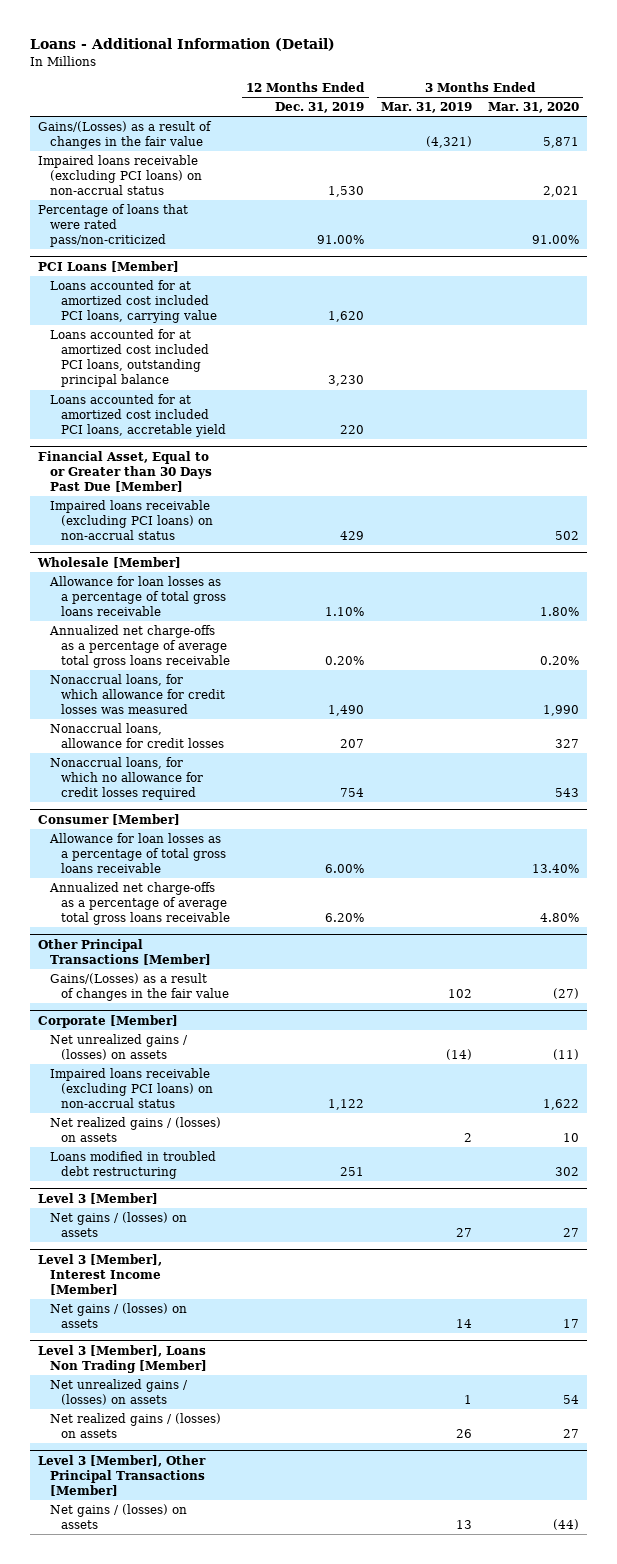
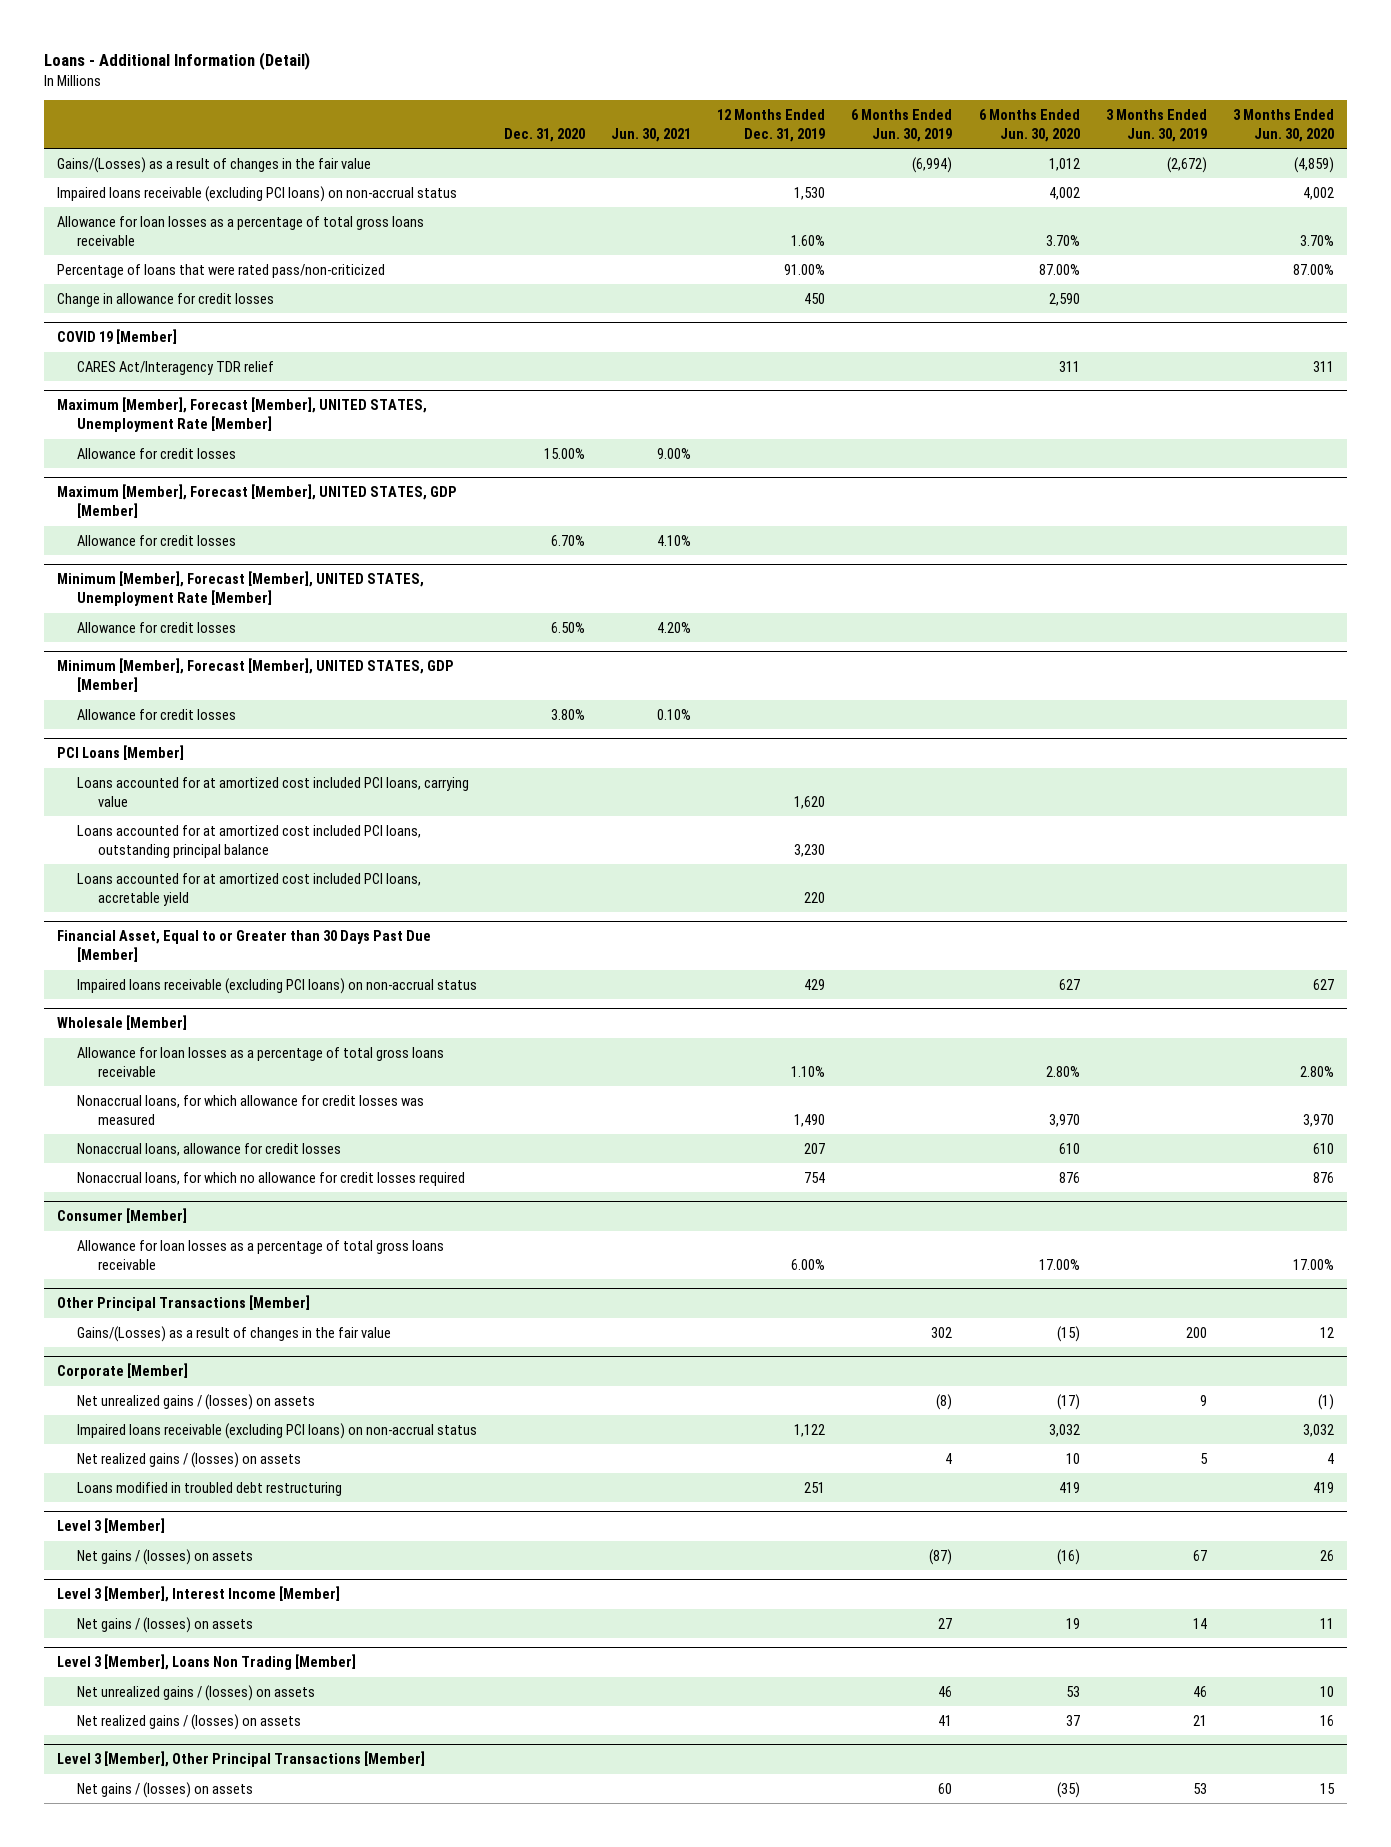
- | 12 Months Ended Dec. 31, 2019 | 3 Months Ended Mar. 31, 2019 | 3 Months Ended Mar. 31, 2020
+ | Dec. 31, 2020 | Jun. 30, 2021 | 12 Months Ended Dec. 31, 2019 | 6 Months Ended Jun. 30, 2019 | 6 Months Ended Jun. 30, 2020 | 3 Months Ended Jun. 30, 2019 | 3 Months Ended Jun. 30, 2020
+ Allowance for loan losses as a percentage of total gross loans receivable | | | 1.60% | | 3.70% | | 3.70%
+ Change in allowance for credit losses | | | 450 | | 2,590 | |
+ COVID 19 [Member]
+ CARES Act/Interagency TDR relief | | | | | 311 | | 311
+ Maximum [Member], Forecast [Member], UNITED STATES, Unemployment Rate [Member]
+ Allowance for credit losses | 15.00% | 9.00% | | | | |
+ Maximum [Member], Forecast [Member], UNITED STATES, GDP [Member]
+ Allowance for credit losses | 6.70% | 4.10% | | | | |
+ Minimum [Member], Forecast [Member], UNITED STATES, Unemployment Rate [Member]
+ Allowance for credit losses | 6.50% | 4.20% | | | | |
+ Minimum [Member], Forecast [Member], UNITED STATES, GDP [Member]
+ Allowance for credit losses | 3.80% | 0.10% | | | | |
@ Wholesale [Member]
- Annualized net charge-offs as a percentage of average total gross loans receivable | 0.20% | | 0.20%
@ Consumer [Member]
- Annualized net charge-offs as a percentage of average total gross loans receivable | 6.20% | | 4.80%

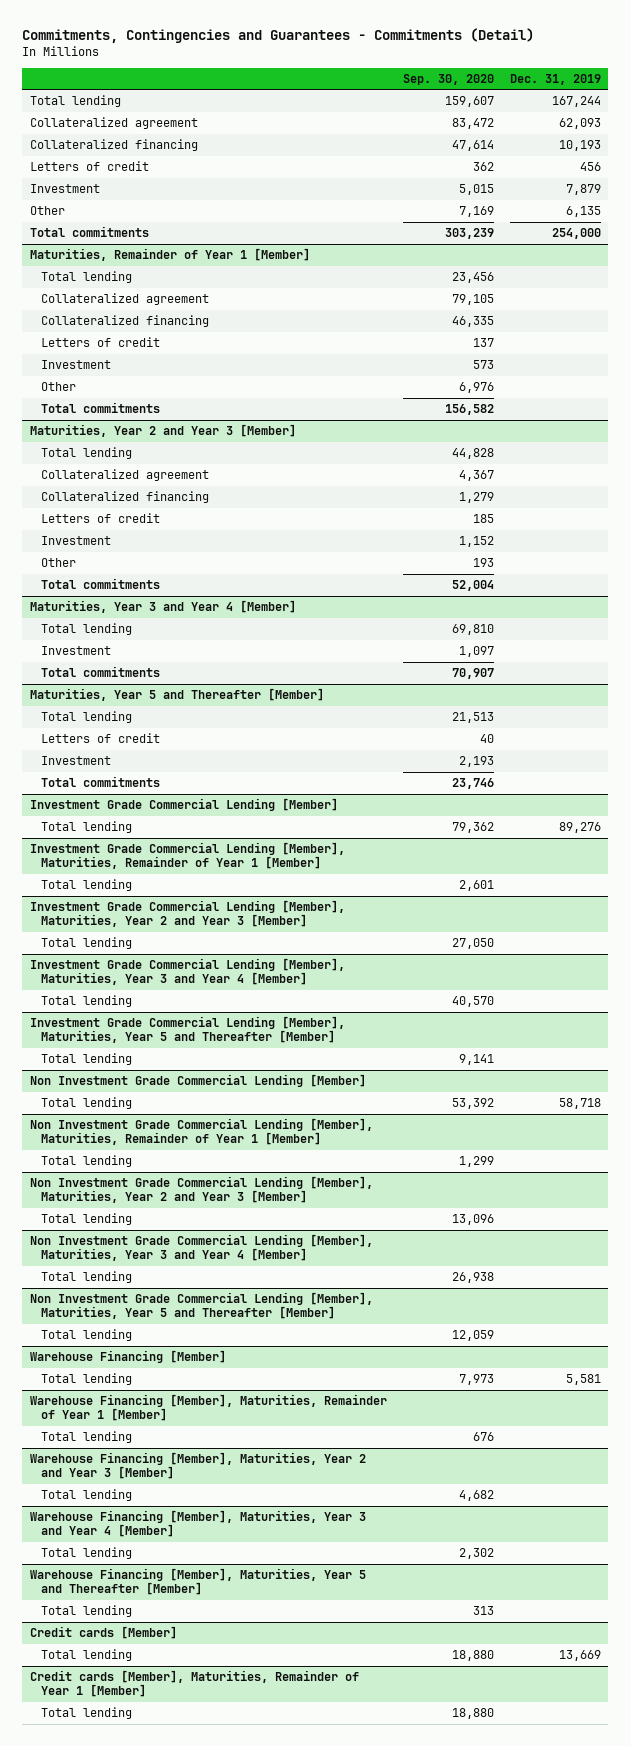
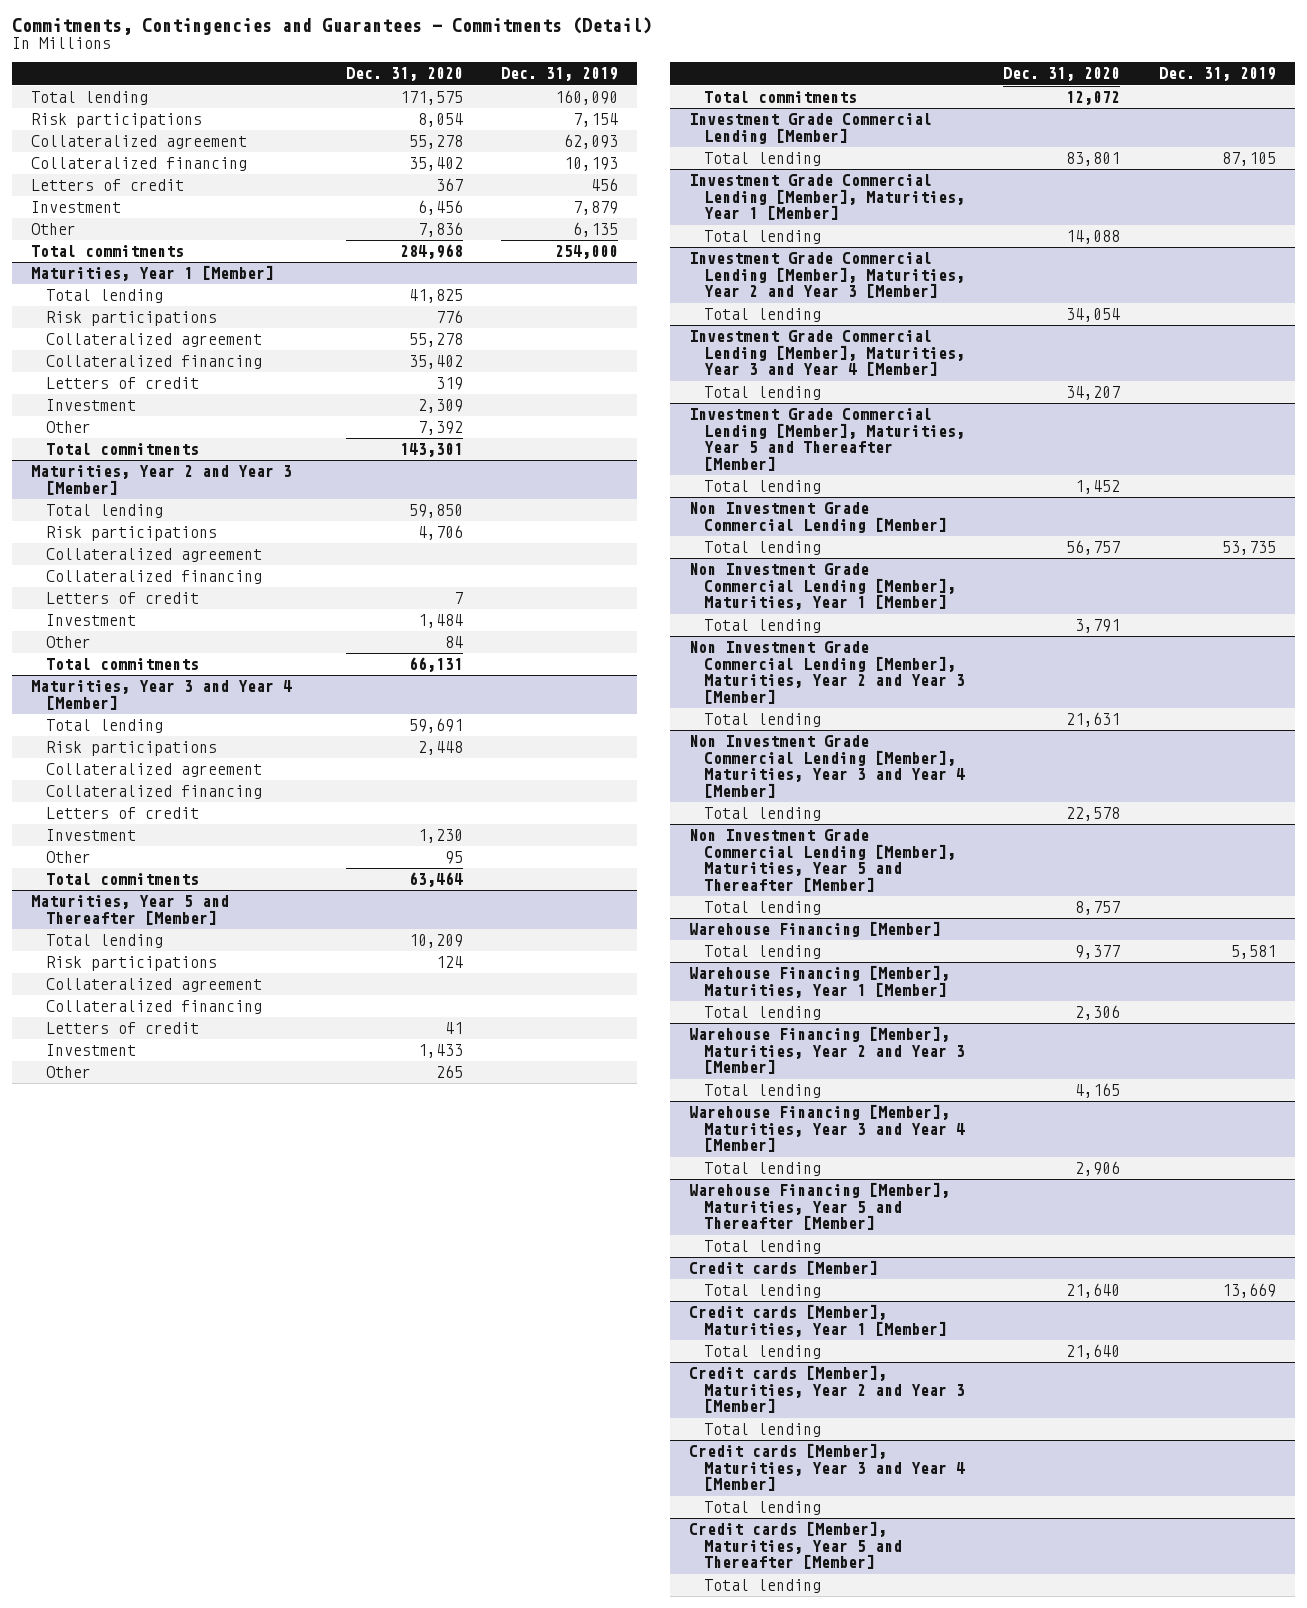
- | Sep. 30, 2020 | Dec. 31, 2019
+ | Dec. 31, 2020 | Dec. 31, 2019
- Total lending | 159,607 | 167,244
+ Total lending | 171,575 | 160,090
+ Risk participations | 8,054 | 7,154
- Maturities, Remainder of Year 1 [Member]
- Total lending | 23,456 |
- Collateralized agreement | 79,105 |
- Collateralized financing | 46,335 |
- Letters of credit | 137 |
- Investment | 573 |
- Other | 6,976 |
- Total commitments | 156,582 |
+ Maturities, Year 1 [Member]
+ Total lending | 41,825 |
+ Risk participations | 776 |
+ Collateralized agreement | 55,278 |
+ Collateralized financing | 35,402 |
+ Letters of credit | 319 |
+ Investment | 2,309 |
+ Other | 7,392 |
+ Total commitments | 143,301 |
@ Maturities, Year 2 and Year 3 [Member]
+ Risk participations | 4,706 |
@ Maturities, Year 3 and Year 4 [Member]
+ Risk participations | 2,448 |
+ Collateralized agreement
+ Collateralized financing
+ Letters of credit
+ Other | 95 |
@ Maturities, Year 5 and Thereafter [Member]
+ Risk participations | 124 |
+ Collateralized agreement
+ Collateralized financing
+ Other | 265 |
@ Investment Grade Commercial Lending [Member]
- Total lending | 79,362 | 89,276
- Investment Grade Commercial Lending [Member], Maturities, Remainder of Year 1 [Member]
@ Investment Grade Commercial Lending [Member]
+ Total lending | 83,801 | 87,105
+ Investment Grade Commercial Lending [Member], Maturities, Year 1 [Member]
@ Non Investment Grade Commercial Lending [Member]
- Total lending | 53,392 | 58,718
- Non Investment Grade Commercial Lending [Member], Maturities, Remainder of Year 1 [Member]
@ Non Investment Grade Commercial Lending [Member]
+ Total lending | 56,757 | 53,735
+ Non Investment Grade Commercial Lending [Member], Maturities, Year 1 [Member]
- Warehouse Financing [Member], Maturities, Remainder of Year 1 [Member]
+ Warehouse Financing [Member], Maturities, Year 1 [Member]
- Credit cards [Member], Maturities, Remainder of Year 1 [Member]
+ Credit cards [Member], Maturities, Year 1 [Member]
+ Credit cards [Member], Maturities, Year 2 and Year 3 [Member]
+ Total lending
+ Credit cards [Member], Maturities, Year 3 and Year 4 [Member]
+ Total lending
+ Credit cards [Member], Maturities, Year 5 and Thereafter [Member]
+ Total lending

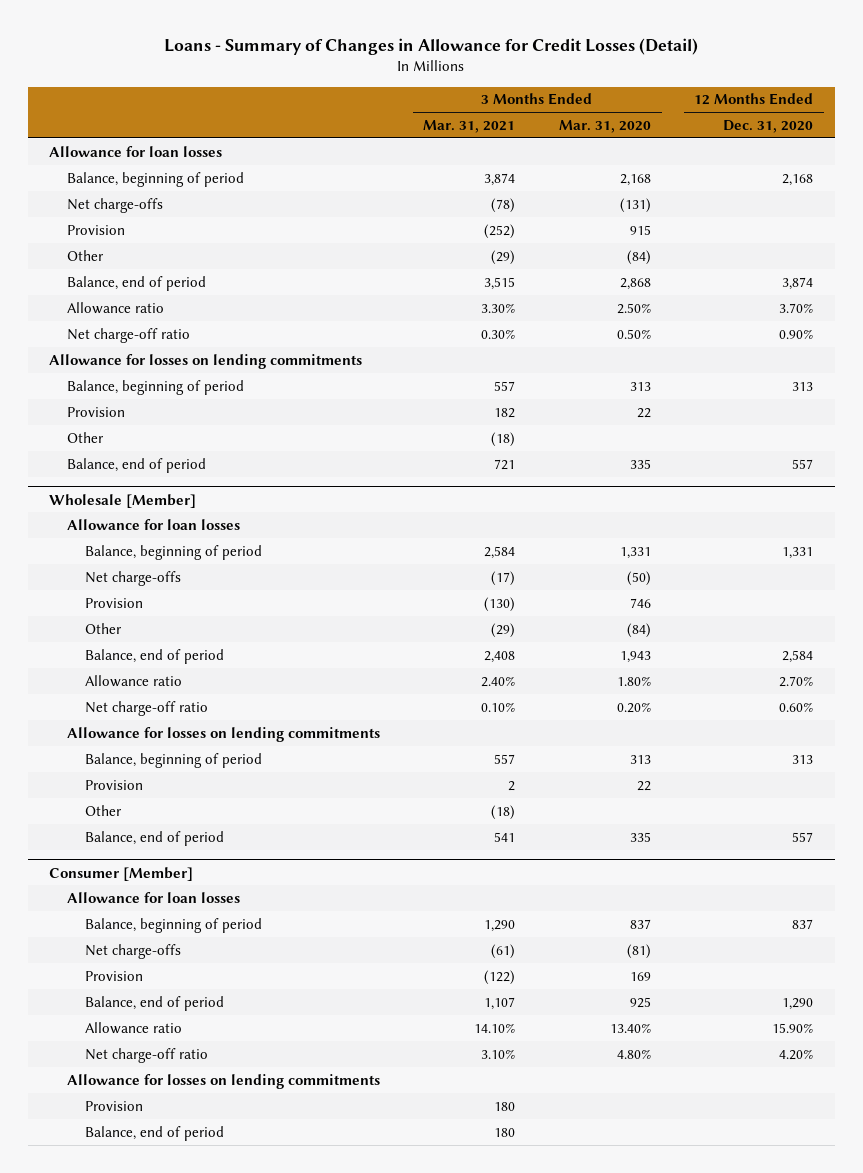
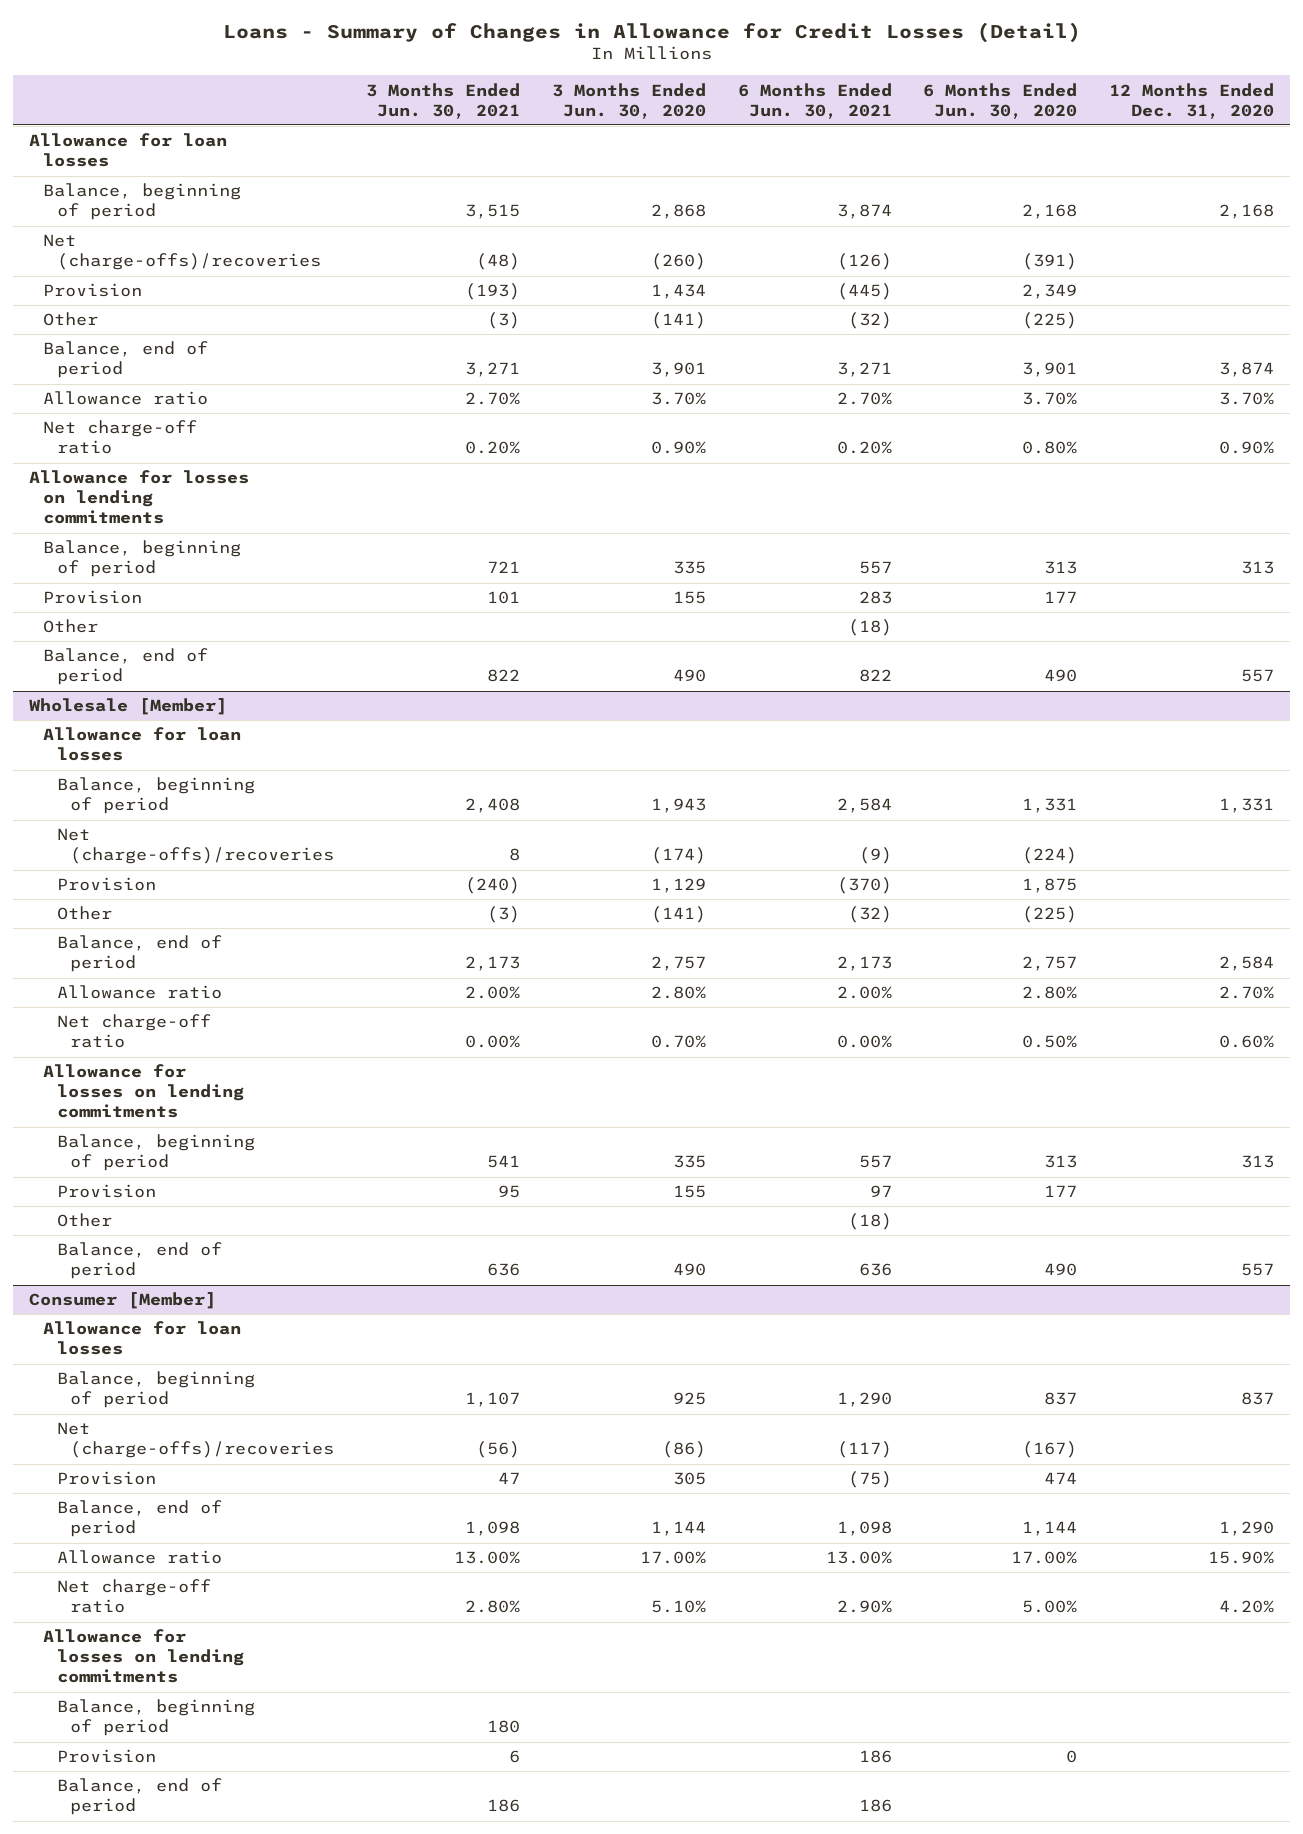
- | 3 Months Ended Mar. 31, 2021 | 3 Months Ended Mar. 31, 2020 | 12 Months Ended Dec. 31, 2020
+ | 3 Months Ended Jun. 30, 2021 | 3 Months Ended Jun. 30, 2020 | 6 Months Ended Jun. 30, 2021 | 6 Months Ended Jun. 30, 2020 | 12 Months Ended Dec. 31, 2020
- Net charge-offs | (78) | (131) |
+ Net (charge-offs)/recoveries | (48) | (260) | (126) | (391) |
@ Wholesale [Member]
- Net charge-offs | (17) | (50) |
+ Net (charge-offs)/recoveries | 8 | (174) | (9) | (224) |
@ Consumer [Member]
- Net charge-offs | (61) | (81) |
+ Net (charge-offs)/recoveries | (56) | (86) | (117) | (167) |
+ Balance, beginning of period | 180 | | | |

